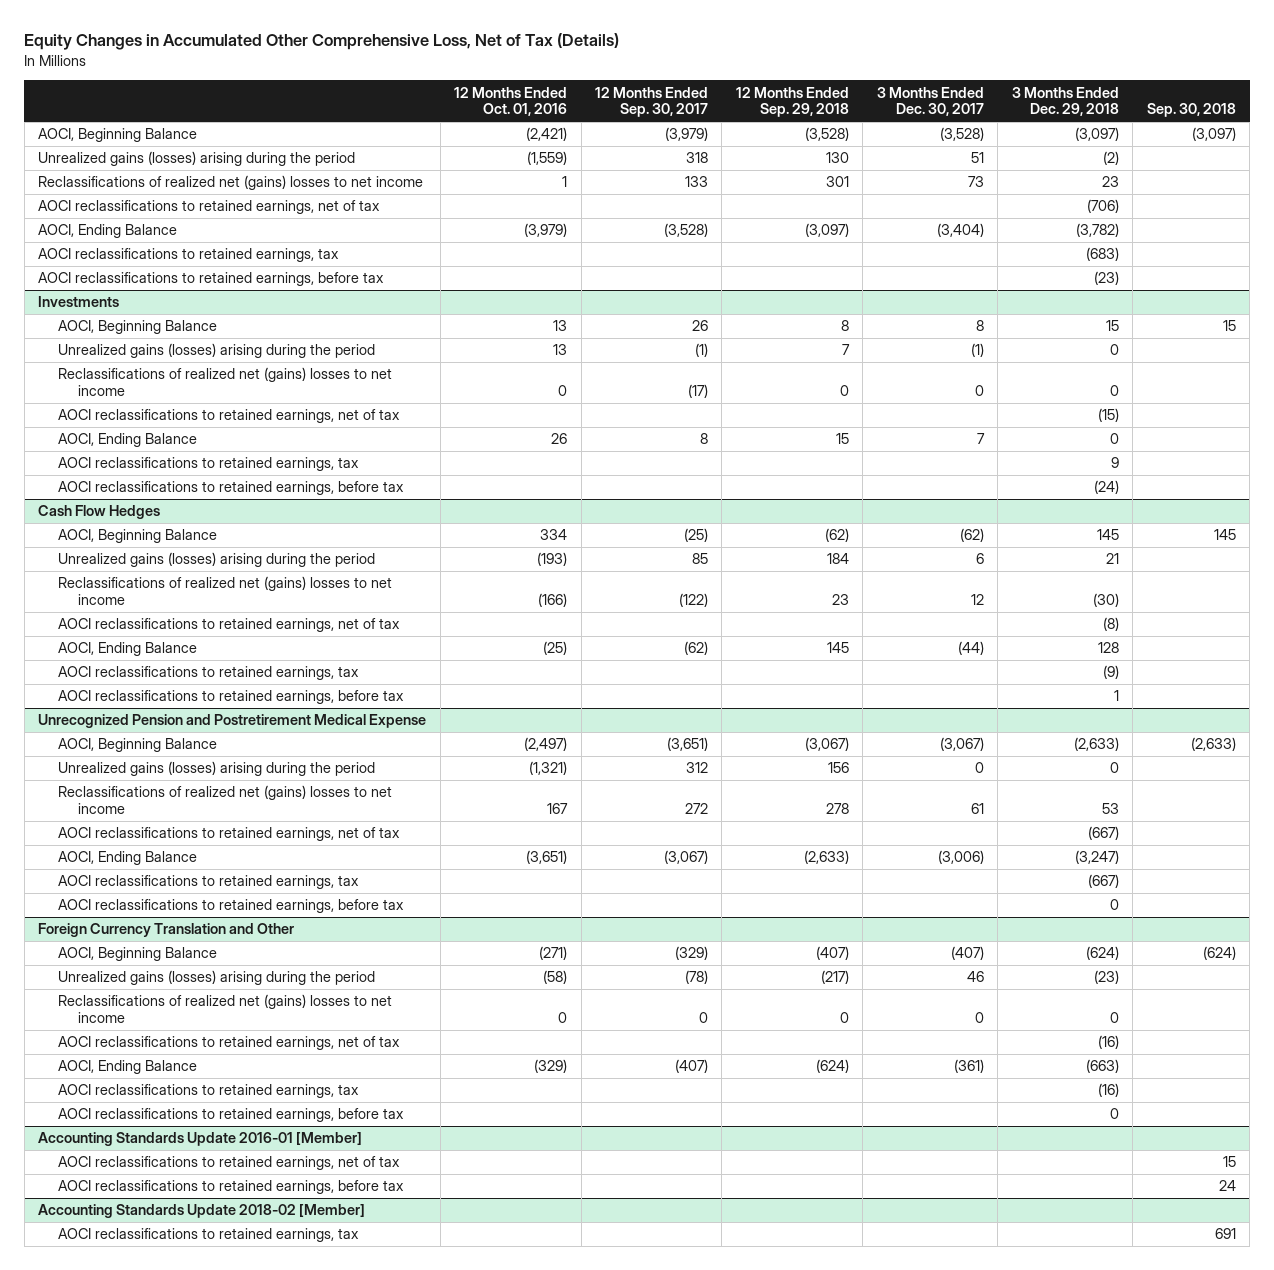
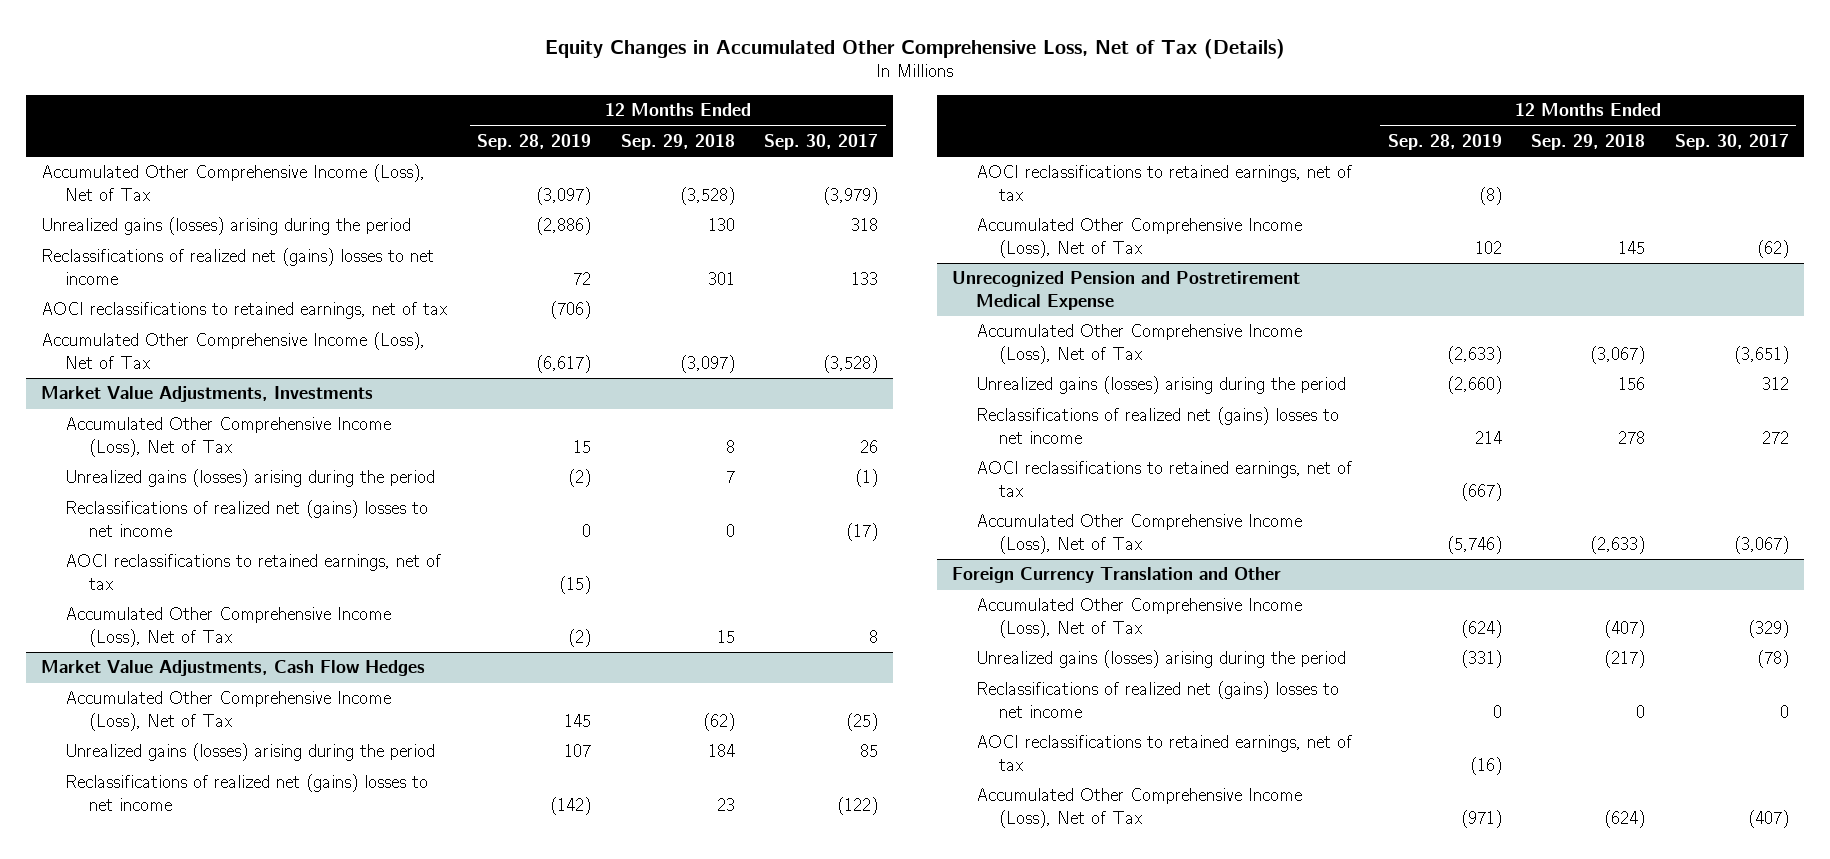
- | 12 Months Ended Oct. 01, 2016 | 12 Months Ended Sep. 30, 2017 | 12 Months Ended Sep. 29, 2018 | 3 Months Ended Dec. 30, 2017 | 3 Months Ended Dec. 29, 2018 | Sep. 30, 2018
+ | 12 Months Ended Sep. 28, 2019 | 12 Months Ended Sep. 29, 2018 | 12 Months Ended Sep. 30, 2017
- AOCI, Beginning Balance | (2,421) | (3,979) | (3,528) | (3,528) | (3,097) | (3,097)
+ Accumulated Other Comprehensive Income (Loss), Net of Tax | (3,097) | (3,528) | (3,979)
- AOCI, Ending Balance | (3,979) | (3,528) | (3,097) | (3,404) | (3,782) |
- AOCI reclassifications to retained earnings, tax | | | | | (683) |
- AOCI reclassifications to retained earnings, before tax | | | | | (23) |
- Investments
- AOCI, Beginning Balance | 13 | 26 | 8 | 8 | 15 | 15
+ Accumulated Other Comprehensive Income (Loss), Net of Tax | (6,617) | (3,097) | (3,528)
+ Market Value Adjustments, Investments
+ Accumulated Other Comprehensive Income (Loss), Net of Tax | 15 | 8 | 26
- AOCI, Ending Balance | 26 | 8 | 15 | 7 | 0 |
- AOCI reclassifications to retained earnings, tax | | | | | 9 |
- AOCI reclassifications to retained earnings, before tax | | | | | (24) |
- Cash Flow Hedges
- AOCI, Beginning Balance | 334 | (25) | (62) | (62) | 145 | 145
+ Accumulated Other Comprehensive Income (Loss), Net of Tax | (2) | 15 | 8
+ Market Value Adjustments, Cash Flow Hedges
+ Accumulated Other Comprehensive Income (Loss), Net of Tax | 145 | (62) | (25)
- AOCI, Ending Balance | (25) | (62) | 145 | (44) | 128 |
- AOCI reclassifications to retained earnings, tax | | | | | (9) |
- AOCI reclassifications to retained earnings, before tax | | | | | 1 |
+ Accumulated Other Comprehensive Income (Loss), Net of Tax | 102 | 145 | (62)
@ Unrecognized Pension and Postretirement Medical Expense
- AOCI, Beginning Balance | (2,497) | (3,651) | (3,067) | (3,067) | (2,633) | (2,633)
+ Accumulated Other Comprehensive Income (Loss), Net of Tax | (2,633) | (3,067) | (3,651)
- AOCI, Ending Balance | (3,651) | (3,067) | (2,633) | (3,006) | (3,247) |
- AOCI reclassifications to retained earnings, tax | | | | | (667) |
- AOCI reclassifications to retained earnings, before tax | | | | | 0 |
+ Accumulated Other Comprehensive Income (Loss), Net of Tax | (5,746) | (2,633) | (3,067)
@ Foreign Currency Translation and Other
- AOCI, Beginning Balance | (271) | (329) | (407) | (407) | (624) | (624)
+ Accumulated Other Comprehensive Income (Loss), Net of Tax | (624) | (407) | (329)
- AOCI, Ending Balance | (329) | (407) | (624) | (361) | (663) |
- AOCI reclassifications to retained earnings, tax | | | | | (16) |
- AOCI reclassifications to retained earnings, before tax | | | | | 0 |
- Accounting Standards Update 2016-01 [Member]
- AOCI reclassifications to retained earnings, net of tax | | | | | | 15
- AOCI reclassifications to retained earnings, before tax | | | | | | 24
- Accounting Standards Update 2018-02 [Member]
- AOCI reclassifications to retained earnings, tax | | | | | | 691
@ Foreign Currency Translation and Other
+ Accumulated Other Comprehensive Income (Loss), Net of Tax | (971) | (624) | (407)

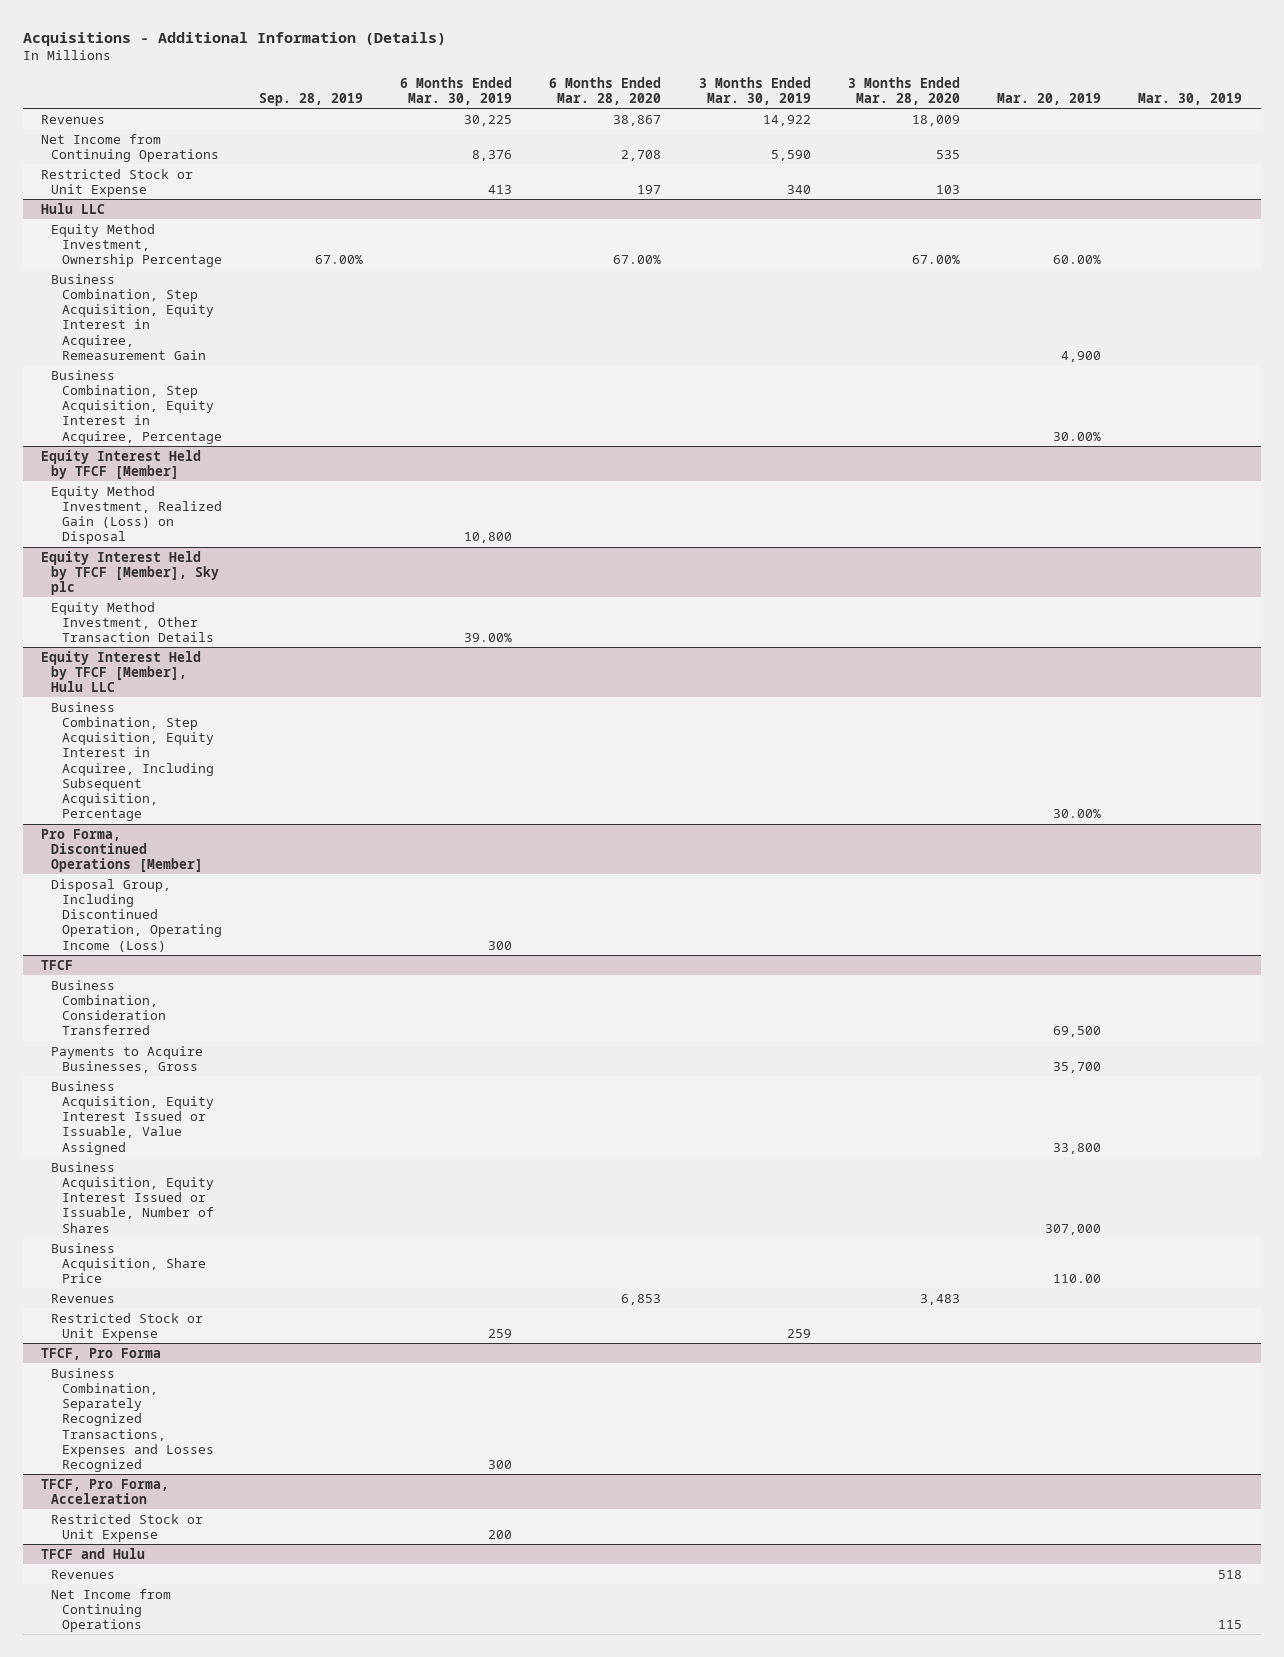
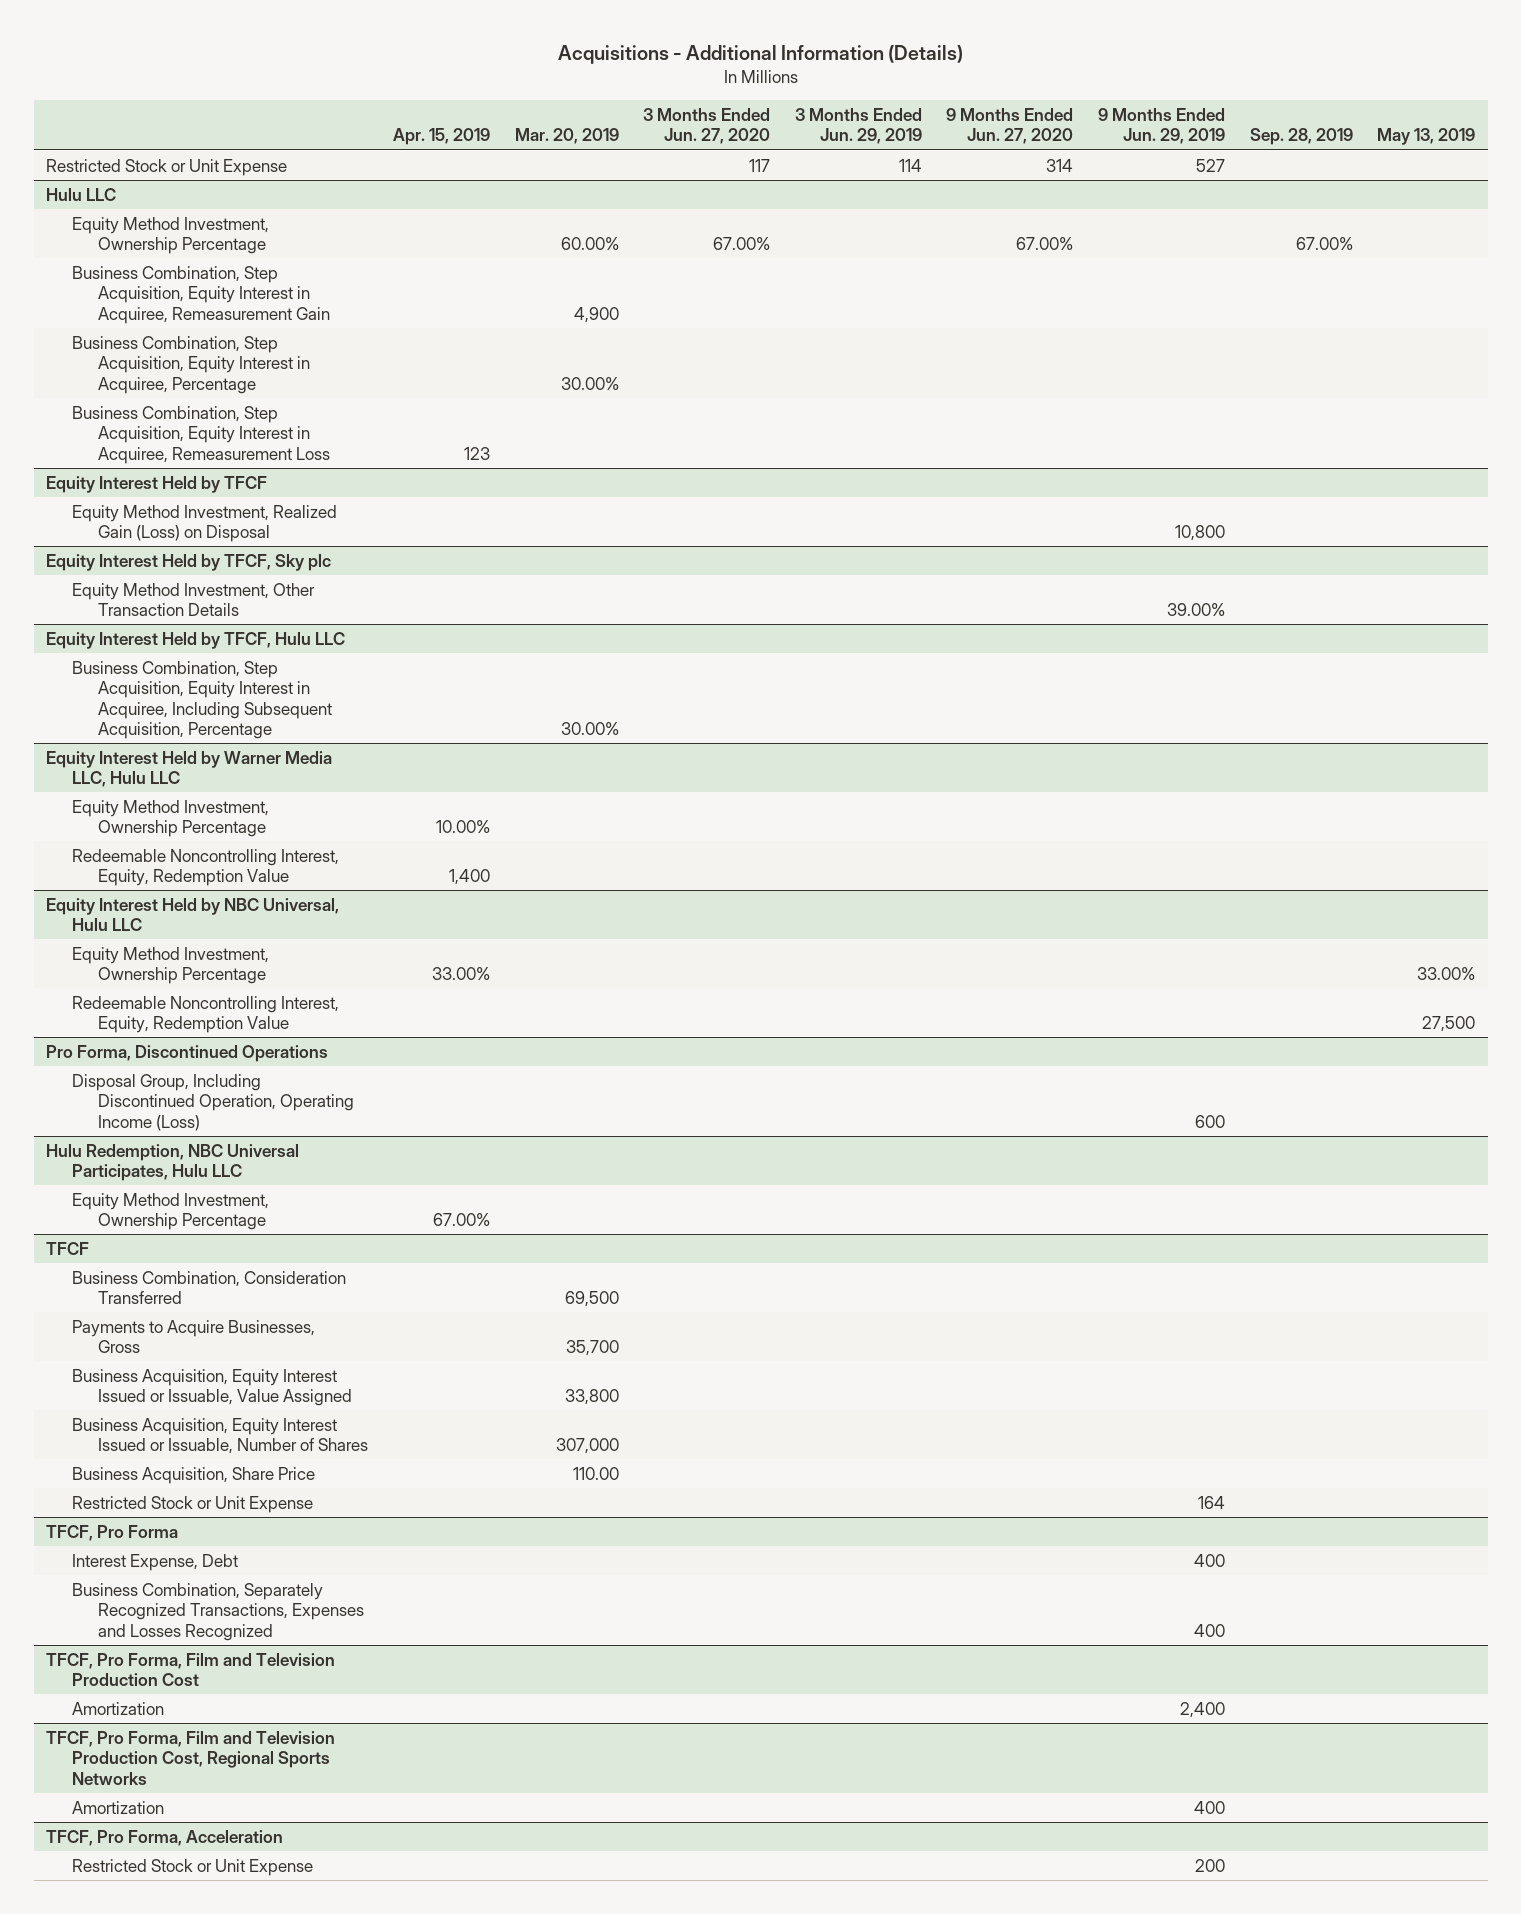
- | Sep. 28, 2019 | 6 Months Ended Mar. 30, 2019 | 6 Months Ended Mar. 28, 2020 | 3 Months Ended Mar. 30, 2019 | 3 Months Ended Mar. 28, 2020 | Mar. 20, 2019 | Mar. 30, 2019
+ | Apr. 15, 2019 | Mar. 20, 2019 | 3 Months Ended Jun. 27, 2020 | 3 Months Ended Jun. 29, 2019 | 9 Months Ended Jun. 27, 2020 | 9 Months Ended Jun. 29, 2019 | Sep. 28, 2019 | May 13, 2019
- Revenues | | 30,225 | 38,867 | 14,922 | 18,009 | |
- Net Income from Continuing Operations | | 8,376 | 2,708 | 5,590 | 535 | |
- Equity Interest Held by TFCF [Member]
@ Hulu LLC
+ Business Combination, Step Acquisition, Equity Interest in Acquiree, Remeasurement Loss | 123 | | | | | | |
+ Equity Interest Held by TFCF
- Equity Interest Held by TFCF [Member], Sky plc
+ Equity Interest Held by TFCF, Sky plc
- Equity Interest Held by TFCF [Member], Hulu LLC
+ Equity Interest Held by TFCF, Hulu LLC
- Pro Forma, Discontinued Operations [Member]
+ Equity Interest Held by Warner Media LLC, Hulu LLC
+ Equity Method Investment, Ownership Percentage | 10.00% | | | | | | |
+ Redeemable Noncontrolling Interest, Equity, Redemption Value | 1,400 | | | | | | |
+ Equity Interest Held by NBC Universal, Hulu LLC
+ Equity Method Investment, Ownership Percentage | 33.00% | | | | | | | 33.00%
+ Redeemable Noncontrolling Interest, Equity, Redemption Value | | | | | | | | 27,500
+ Pro Forma, Discontinued Operations
+ Hulu Redemption, NBC Universal Participates, Hulu LLC
+ Equity Method Investment, Ownership Percentage | 67.00% | | | | | | |
@ TFCF
- Revenues | | | 6,853 | | 3,483 | |
@ TFCF, Pro Forma
+ Interest Expense, Debt | | | | | | 400 | |
+ TFCF, Pro Forma, Film and Television Production Cost
+ Amortization | | | | | | 2,400 | |
+ TFCF, Pro Forma, Film and Television Production Cost, Regional Sports Networks
+ Amortization | | | | | | 400 | |
- TFCF and Hulu
- Revenues | | | | | | | 518
- Net Income from Continuing Operations | | | | | | | 115

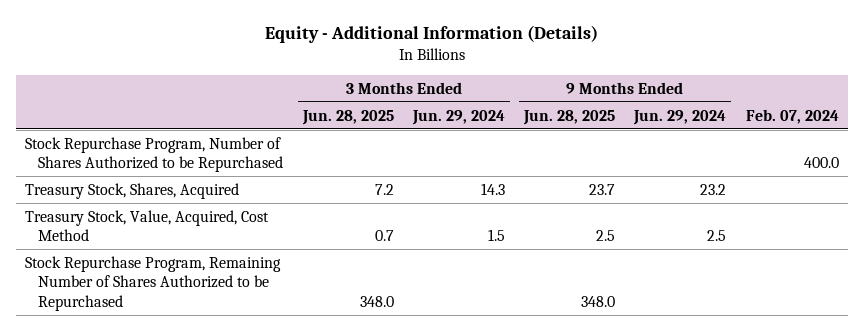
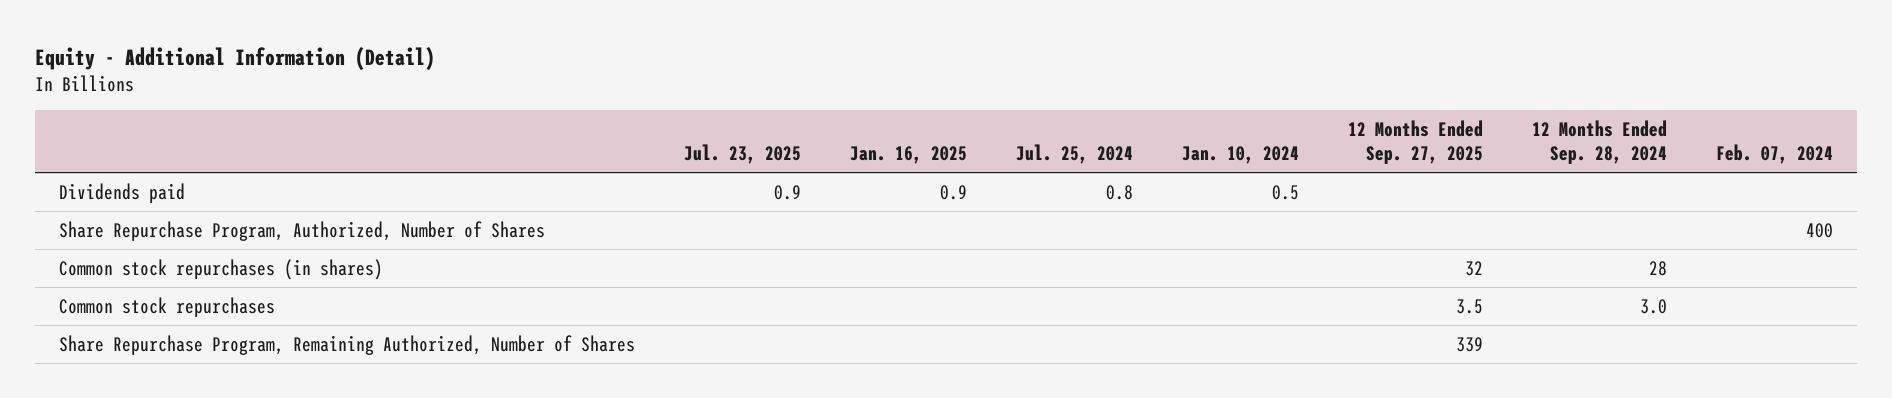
- Equity - Additional Information (Details)
+ Equity - Additional Information (Detail)
- | 3 Months Ended Jun. 28, 2025 | 3 Months Ended Jun. 29, 2024 | 9 Months Ended Jun. 28, 2025 | 9 Months Ended Jun. 29, 2024 | Feb. 07, 2024
+ | Jul. 23, 2025 | Jan. 16, 2025 | Jul. 25, 2024 | Jan. 10, 2024 | 12 Months Ended Sep. 27, 2025 | 12 Months Ended Sep. 28, 2024 | Feb. 07, 2024
- Stock Repurchase Program, Number of Shares Authorized to be Repurchased | | | | | 400.0
- Treasury Stock, Shares, Acquired | 7.2 | 14.3 | 23.7 | 23.2 |
- Treasury Stock, Value, Acquired, Cost Method | 0.7 | 1.5 | 2.5 | 2.5 |
- Stock Repurchase Program, Remaining Number of Shares Authorized to be Repurchased | 348.0 | | 348.0 | |
+ Dividends paid | 0.9 | 0.9 | 0.8 | 0.5 | | |
+ Share Repurchase Program, Authorized, Number of Shares | | | | | | | 400
+ Common stock repurchases (in shares) | | | | | 32 | 28 |
+ Common stock repurchases | | | | | 3.5 | 3.0 |
+ Share Repurchase Program, Remaining Authorized, Number of Shares | | | | | 339 | |

